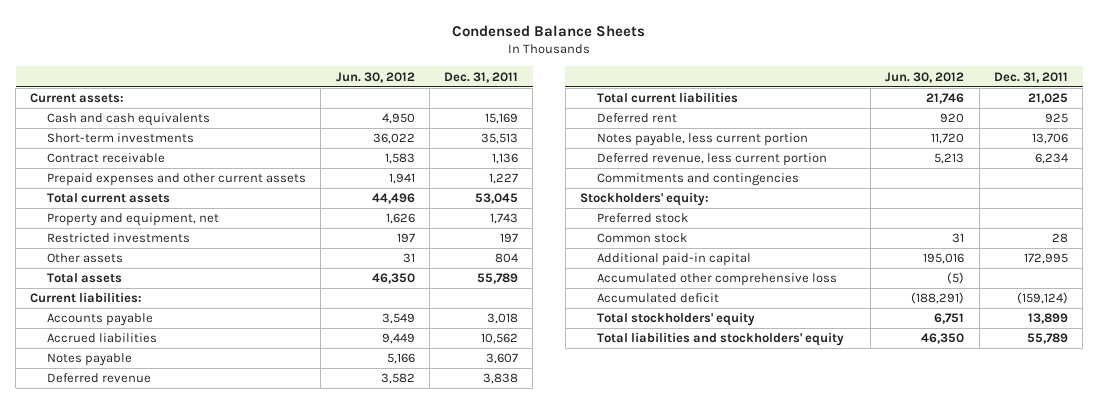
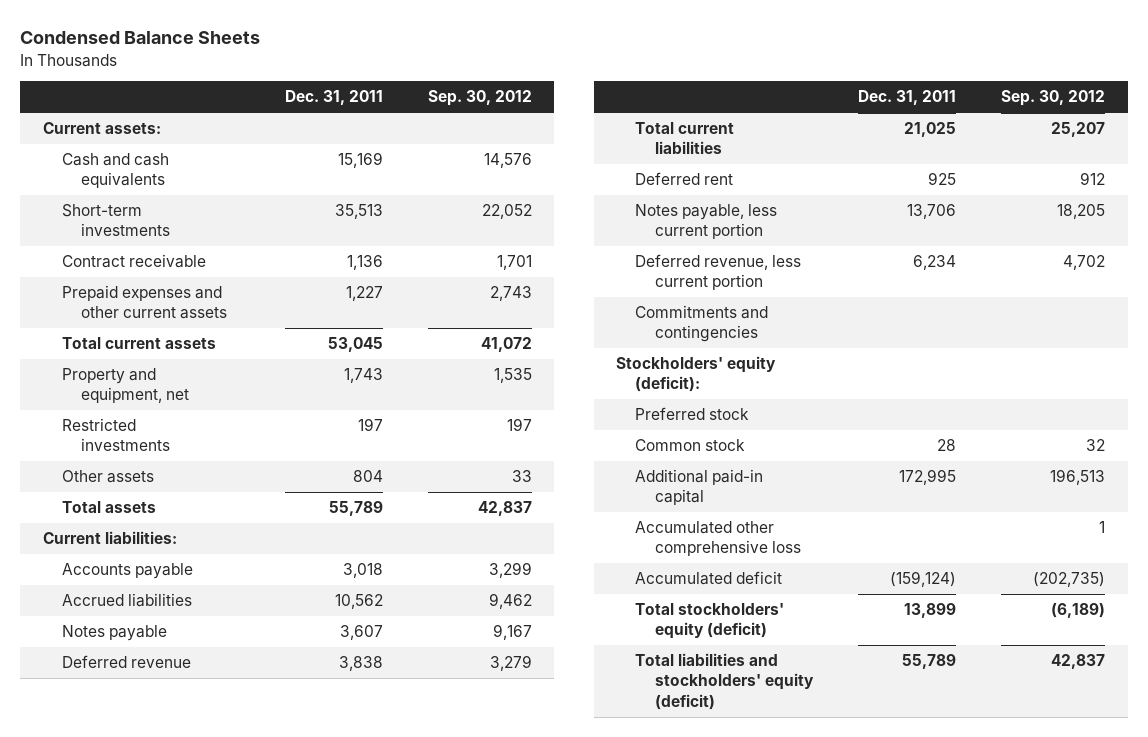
- | Jun. 30, 2012 | Dec. 31, 2011
+ | Dec. 31, 2011 | Sep. 30, 2012
- Stockholders' equity:
+ Stockholders' equity (deficit):
- Total stockholders' equity | 6,751 | 13,899
- Total liabilities and stockholders' equity | 46,350 | 55,789
+ Total stockholders' equity (deficit) | 13,899 | (6,189)
+ Total liabilities and stockholders' equity (deficit) | 55,789 | 42,837

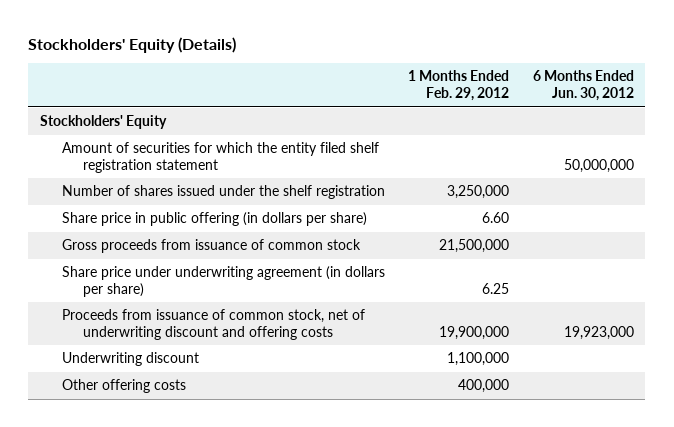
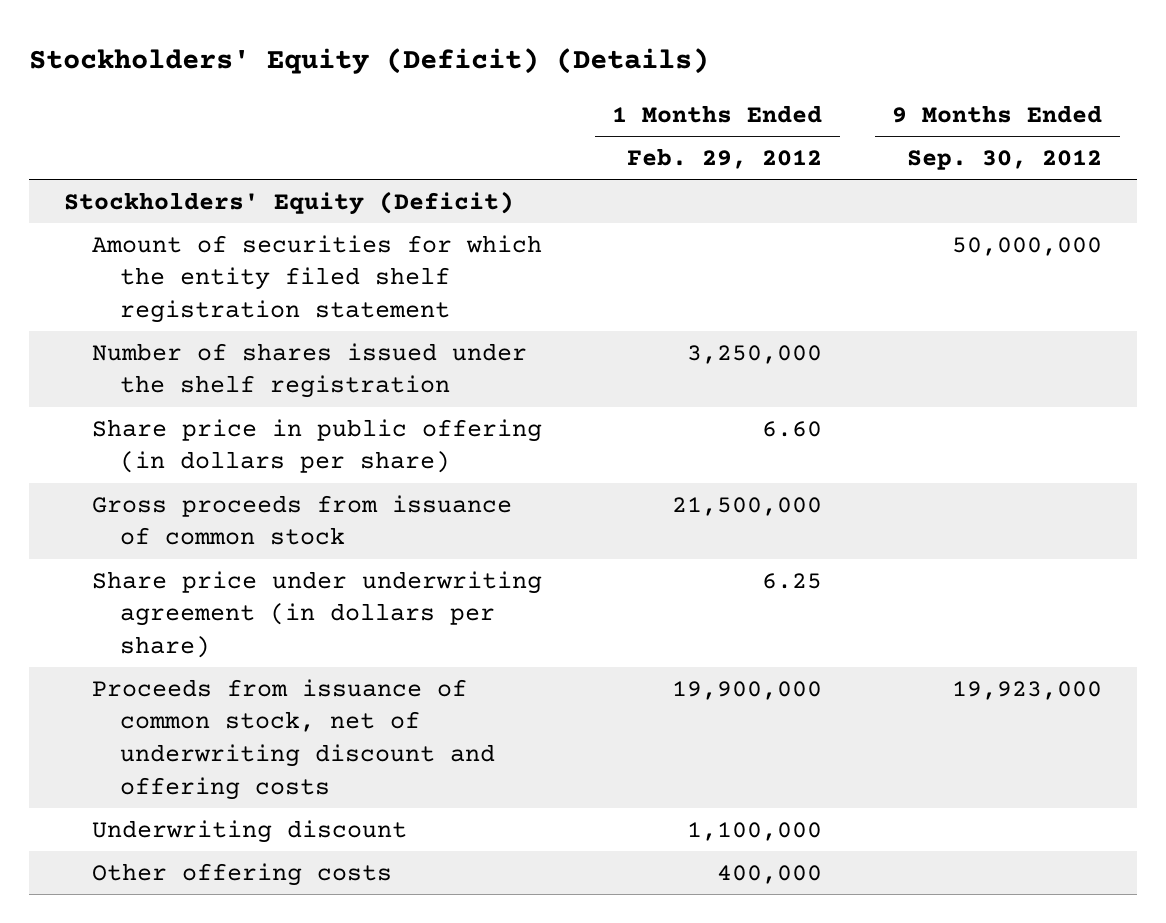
- Stockholders' Equity (Details)
+ Stockholders' Equity (Deficit) (Details)
- | 1 Months Ended Feb. 29, 2012 | 6 Months Ended Jun. 30, 2012
+ | 1 Months Ended Feb. 29, 2012 | 9 Months Ended Sep. 30, 2012
- Stockholders' Equity
+ Stockholders' Equity (Deficit)

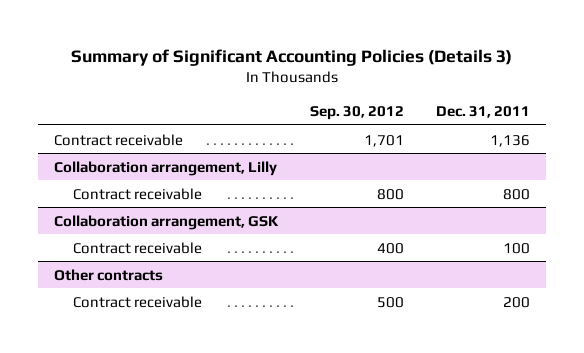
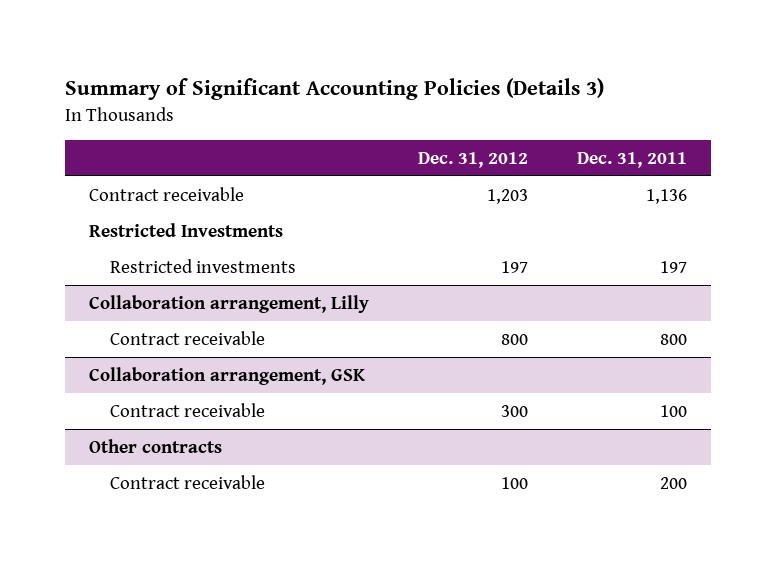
- | Sep. 30, 2012 | Dec. 31, 2011
+ | Dec. 31, 2012 | Dec. 31, 2011
+ Restricted Investments
+ Restricted investments | 197 | 197

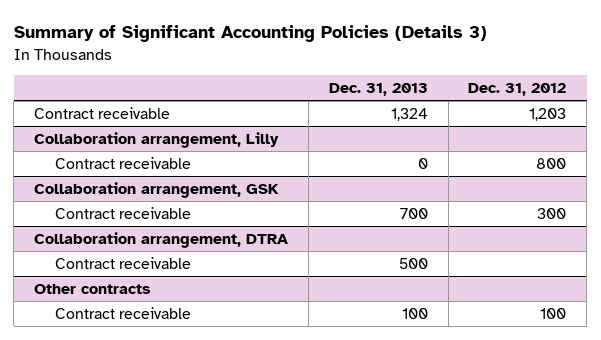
- | Dec. 31, 2012 | Dec. 31, 2011
+ | Dec. 31, 2013 | Dec. 31, 2012
- Restricted Investments
- Restricted investments | 197 | 197
+ Collaboration arrangement, DTRA
+ Contract receivable | 500 |

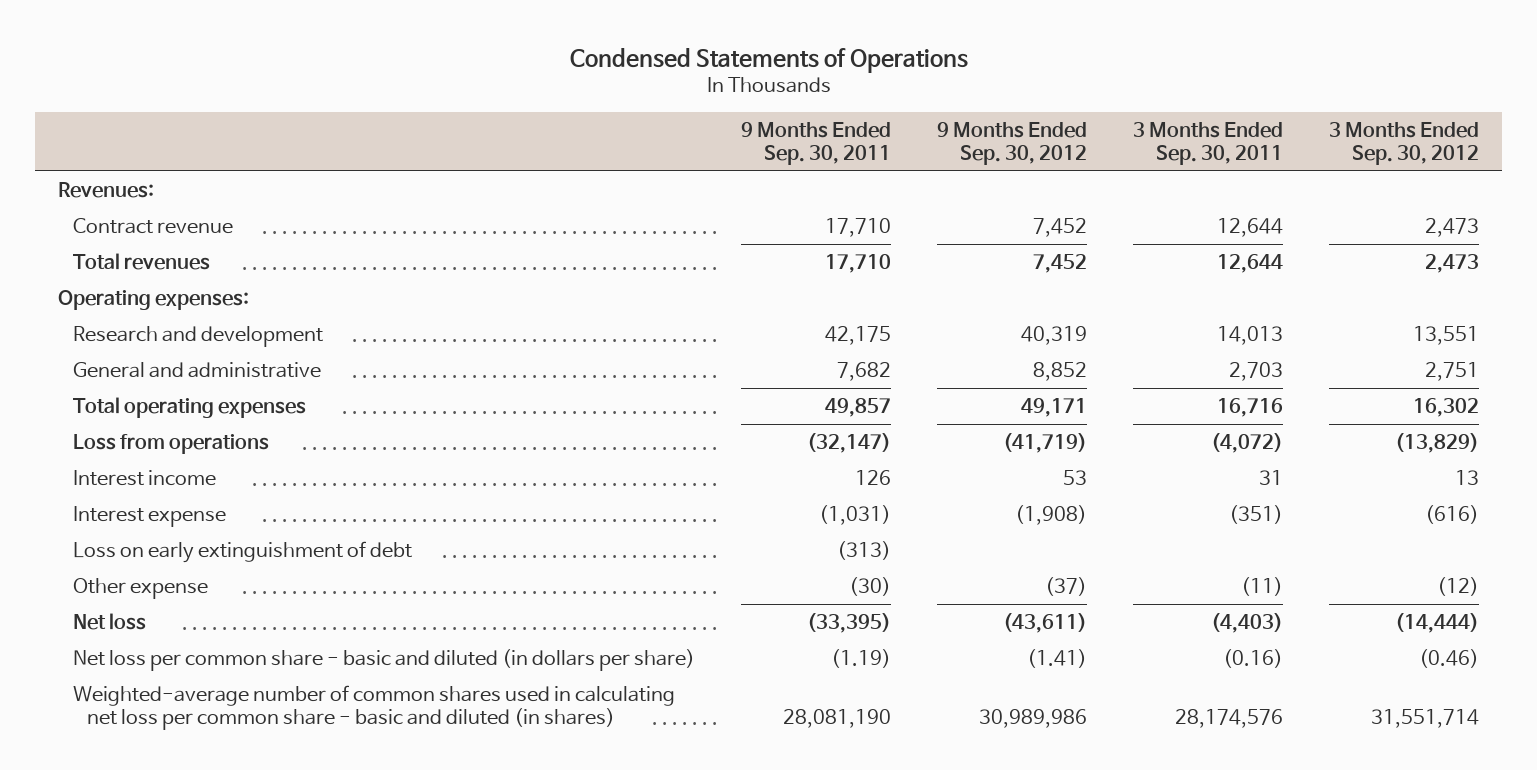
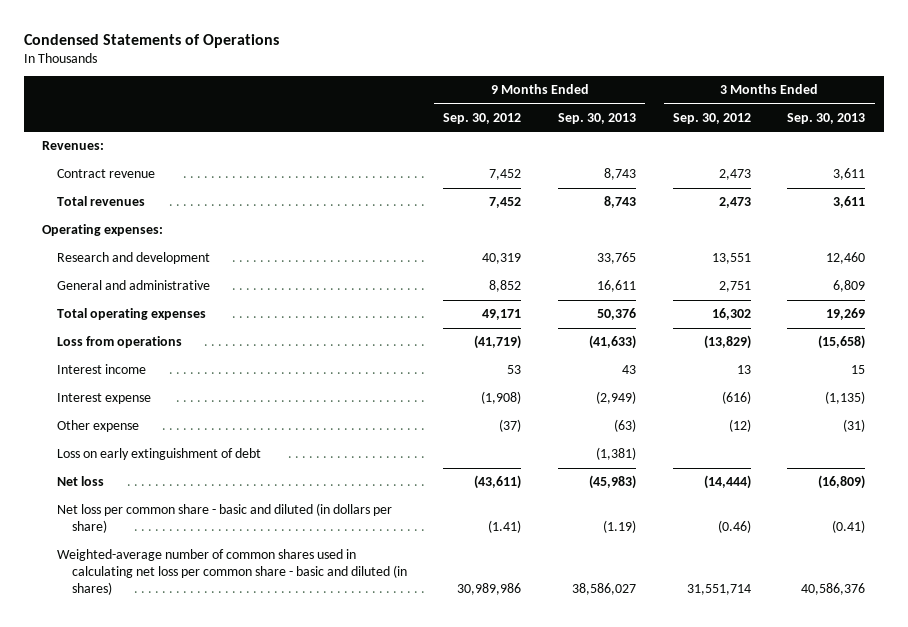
- | 9 Months Ended Sep. 30, 2011 | 9 Months Ended Sep. 30, 2012 | 3 Months Ended Sep. 30, 2011 | 3 Months Ended Sep. 30, 2012
+ | 9 Months Ended Sep. 30, 2012 | 9 Months Ended Sep. 30, 2013 | 3 Months Ended Sep. 30, 2012 | 3 Months Ended Sep. 30, 2013
moved down: Loss on early extinguishment of debt | | (1,381) | |

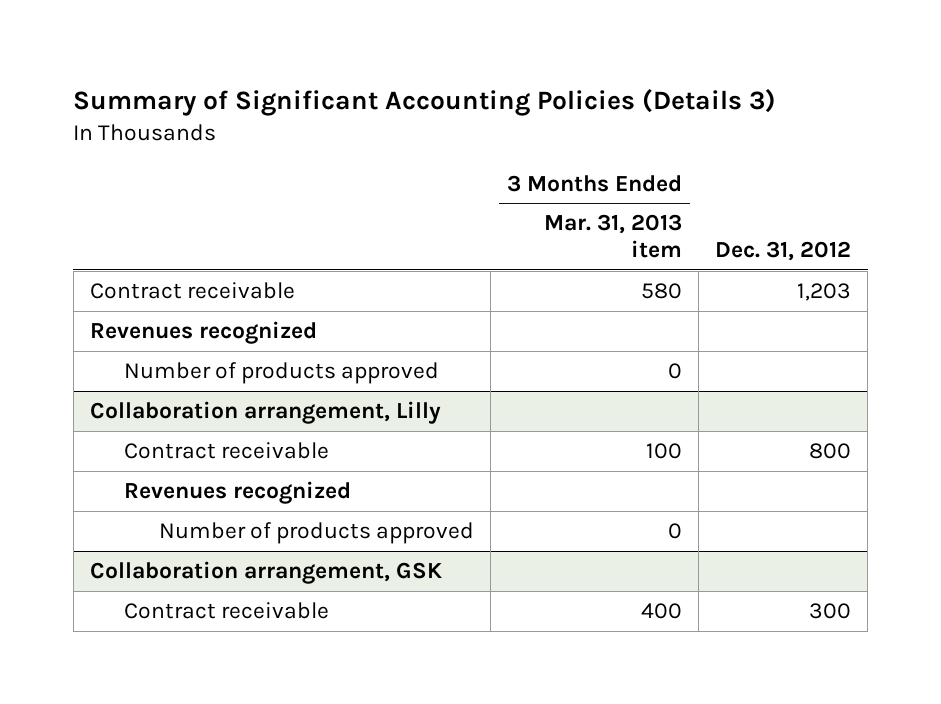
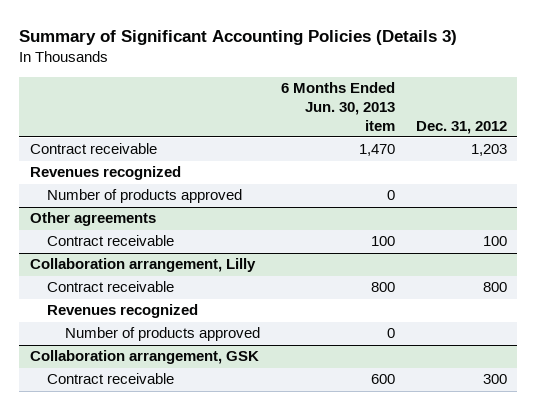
- | 3 Months Ended Mar. 31, 2013 item | Dec. 31, 2012
+ | 6 Months Ended Jun. 30, 2013 item | Dec. 31, 2012
+ Other agreements
+ Contract receivable | 100 | 100

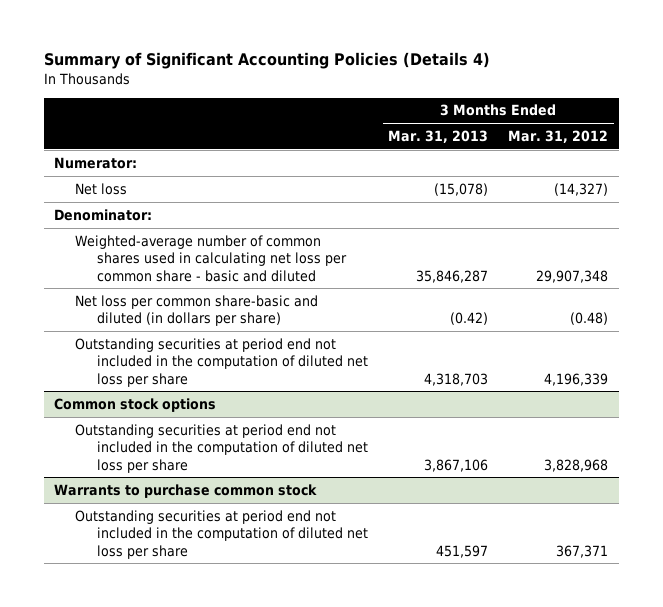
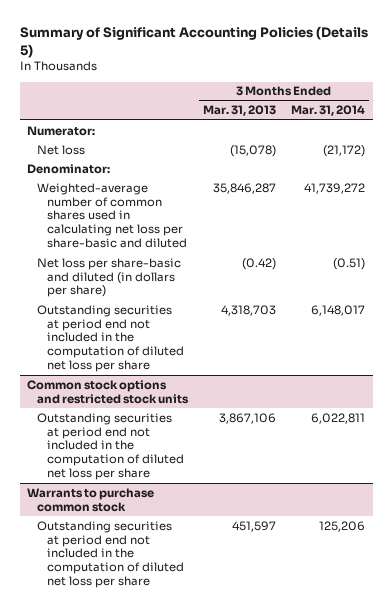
- Summary of Significant Accounting Policies (Details 4)
+ Summary of Significant Accounting Policies (Details 5)
- | 3 Months Ended Mar. 31, 2013 | 3 Months Ended Mar. 31, 2012
+ | 3 Months Ended Mar. 31, 2013 | 3 Months Ended Mar. 31, 2014
- Weighted-average number of common shares used in calculating net loss per common share - basic and diluted | 35,846,287 | 29,907,348
- Net loss per common share-basic and diluted (in dollars per share) | (0.42) | (0.48)
+ Weighted-average number of common shares used in calculating net loss per share-basic and diluted | 35,846,287 | 41,739,272
+ Net loss per share-basic and diluted (in dollars per share) | (0.42) | (0.51)
- Common stock options
+ Common stock options and restricted stock units

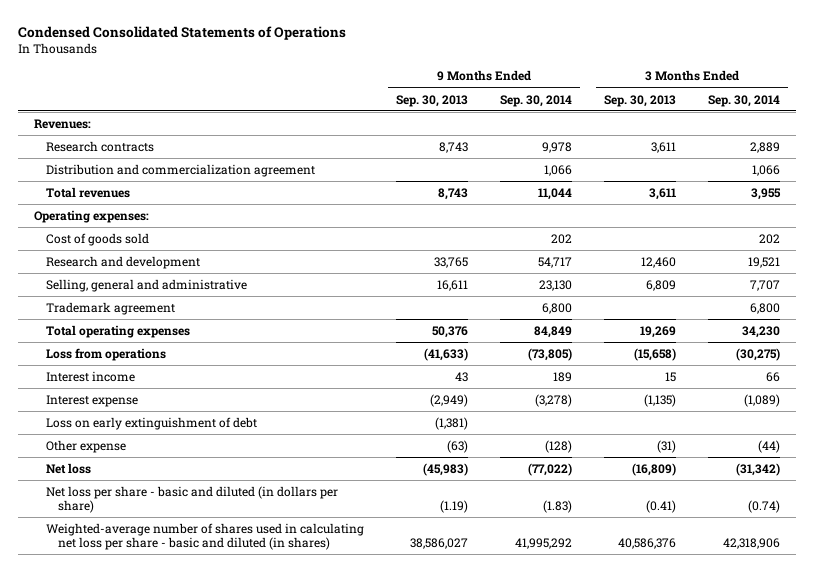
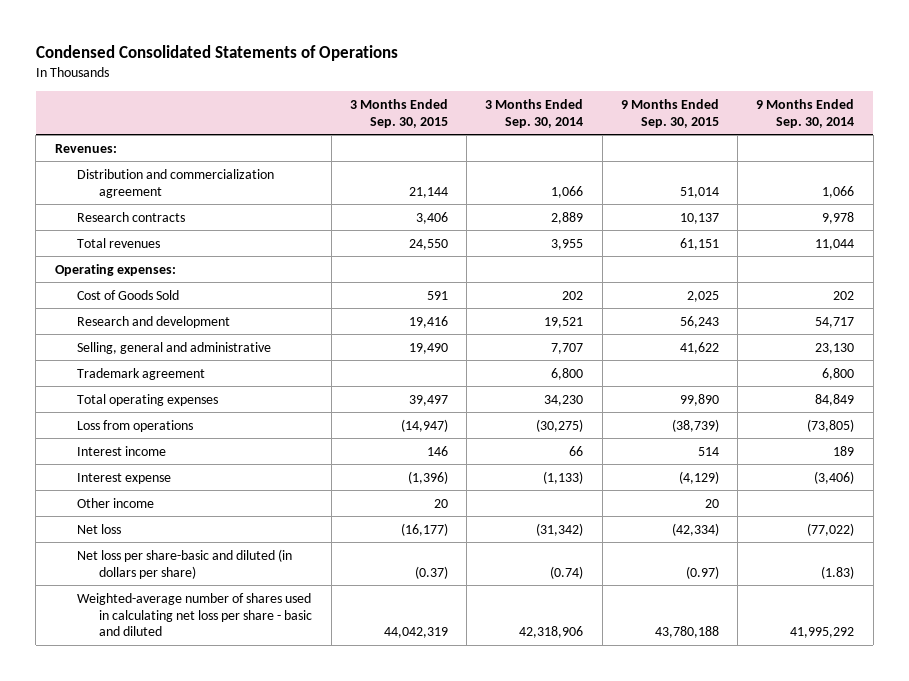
- | 9 Months Ended Sep. 30, 2013 | 9 Months Ended Sep. 30, 2014 | 3 Months Ended Sep. 30, 2013 | 3 Months Ended Sep. 30, 2014
+ | 3 Months Ended Sep. 30, 2015 | 3 Months Ended Sep. 30, 2014 | 9 Months Ended Sep. 30, 2015 | 9 Months Ended Sep. 30, 2014
moved down: Research contracts | 3,406 | 2,889 | 10,137 | 9,978
- Cost of goods sold | | 202 | | 202
+ Cost of Goods Sold | 591 | 202 | 2,025 | 202
- Interest expense | (2,949) | (3,278) | (1,135) | (1,089)
- Loss on early extinguishment of debt | (1,381) | | |
- Other expense | (63) | (128) | (31) | (44)
+ Interest expense | (1,396) | (1,133) | (4,129) | (3,406)
+ Other income | 20 | | 20 |
- Net loss per share - basic and diluted (in dollars per share) | (1.19) | (1.83) | (0.41) | (0.74)
- Weighted-average number of shares used in calculating net loss per share - basic and diluted (in shares) | 38,586,027 | 41,995,292 | 40,586,376 | 42,318,906
+ Net loss per share-basic and diluted (in dollars per share) | (0.37) | (0.74) | (0.97) | (1.83)
+ Weighted-average number of shares used in calculating net loss per share - basic and diluted | 44,042,319 | 42,318,906 | 43,780,188 | 41,995,292

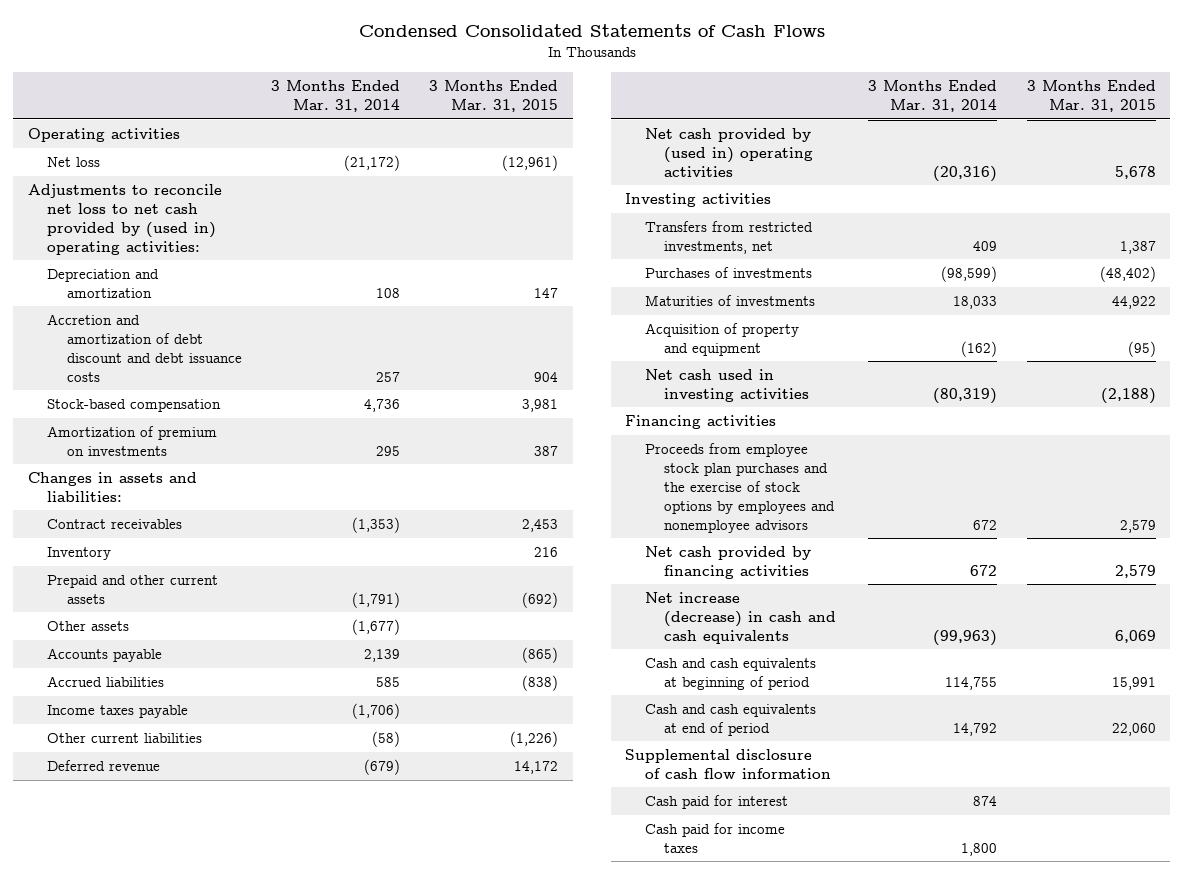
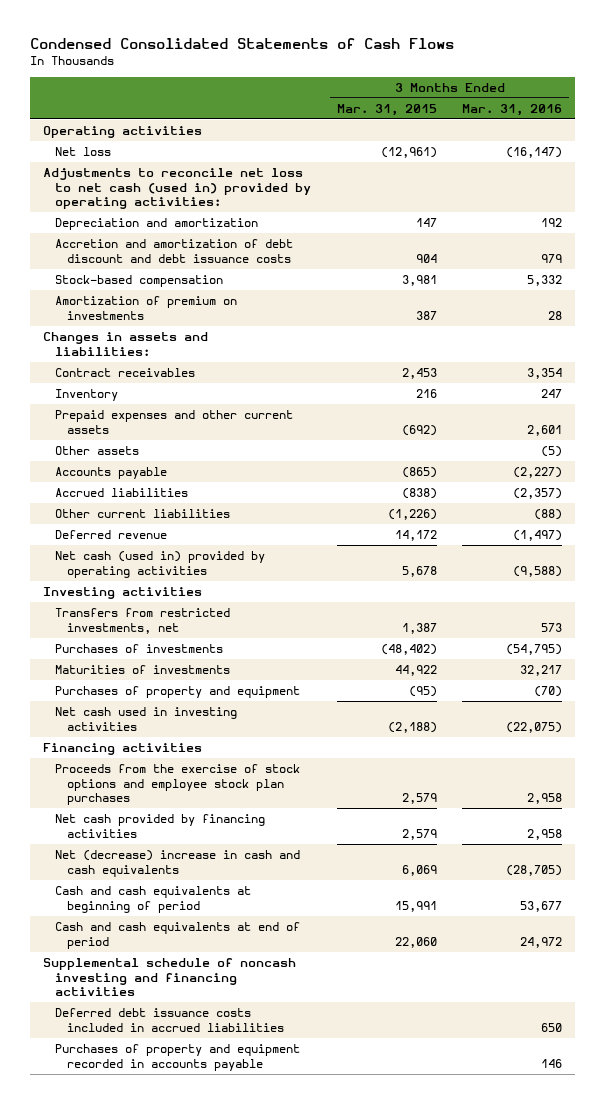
- | 3 Months Ended Mar. 31, 2014 | 3 Months Ended Mar. 31, 2015
+ | 3 Months Ended Mar. 31, 2015 | 3 Months Ended Mar. 31, 2016
- Adjustments to reconcile net loss to net cash provided by (used in) operating activities:
+ Adjustments to reconcile net loss to net cash (used in) provided by operating activities:
- Prepaid and other current assets | (1,791) | (692)
+ Prepaid expenses and other current assets | (692) | 2,601
- Income taxes payable | (1,706) |
- Net cash provided by (used in) operating activities | (20,316) | 5,678
+ Net cash (used in) provided by operating activities | 5,678 | (9,588)
- Acquisition of property and equipment | (162) | (95)
+ Purchases of property and equipment | (95) | (70)
- Proceeds from employee stock plan purchases and the exercise of stock options by employees and nonemployee advisors | 672 | 2,579
+ Proceeds from the exercise of stock options and employee stock plan purchases | 2,579 | 2,958
- Net increase (decrease) in cash and cash equivalents | (99,963) | 6,069
+ Net (decrease) increase in cash and cash equivalents | 6,069 | (28,705)
- Supplemental disclosure of cash flow information
- Cash paid for interest | 874 |
- Cash paid for income taxes | 1,800 |
+ Supplemental schedule of noncash investing and financing activities
+ Deferred debt issuance costs included in accrued liabilities | | 650
+ Purchases of property and equipment recorded in accounts payable | | 146

